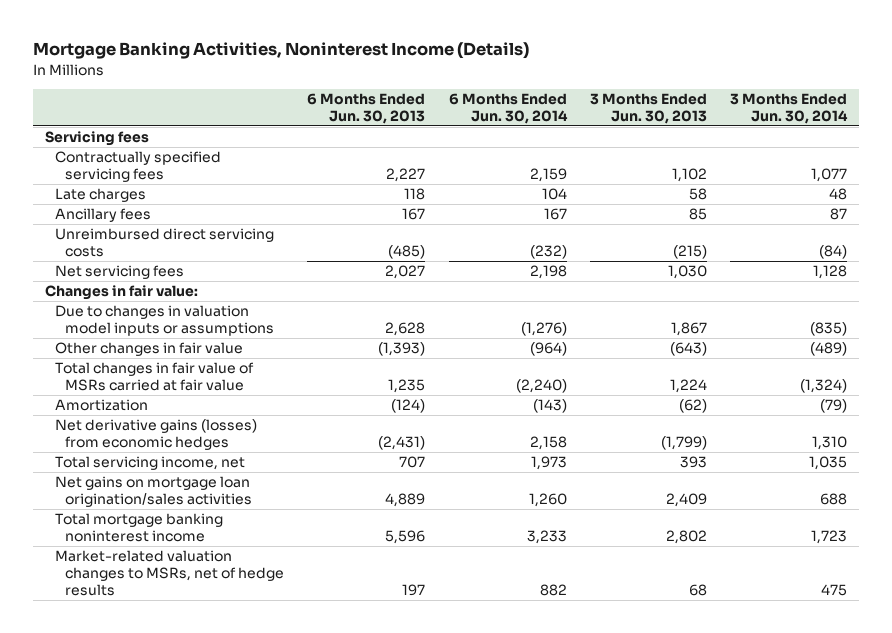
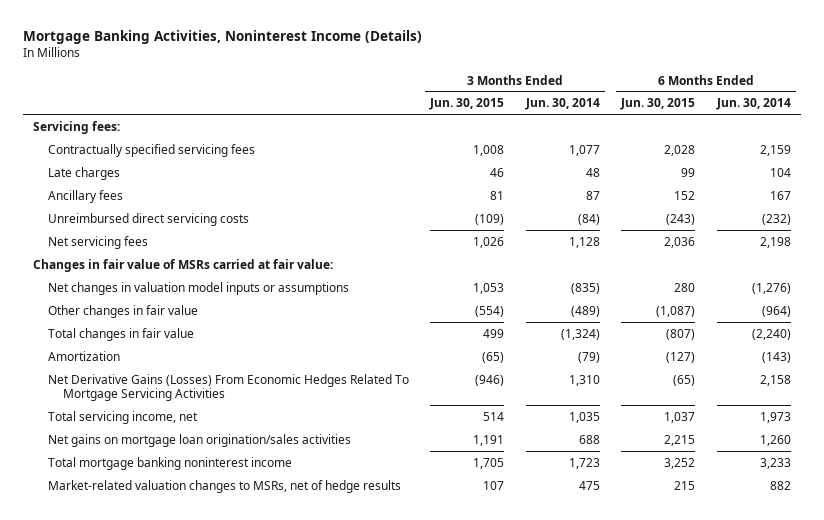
- | 6 Months Ended Jun. 30, 2013 | 6 Months Ended Jun. 30, 2014 | 3 Months Ended Jun. 30, 2013 | 3 Months Ended Jun. 30, 2014
+ | 3 Months Ended Jun. 30, 2015 | 3 Months Ended Jun. 30, 2014 | 6 Months Ended Jun. 30, 2015 | 6 Months Ended Jun. 30, 2014
- Servicing fees
+ Servicing fees:
- Changes in fair value:
- Due to changes in valuation model inputs or assumptions | 2,628 | (1,276) | 1,867 | (835)
+ Changes in fair value of MSRs carried at fair value:
+ Net changes in valuation model inputs or assumptions | 1,053 | (835) | 280 | (1,276)
- Total changes in fair value of MSRs carried at fair value | 1,235 | (2,240) | 1,224 | (1,324)
+ Total changes in fair value | 499 | (1,324) | (807) | (2,240)
- Net derivative gains (losses) from economic hedges | (2,431) | 2,158 | (1,799) | 1,310
+ Net Derivative Gains (Losses) From Economic Hedges Related To Mortgage Servicing Activities | (946) | 1,310 | (65) | 2,158

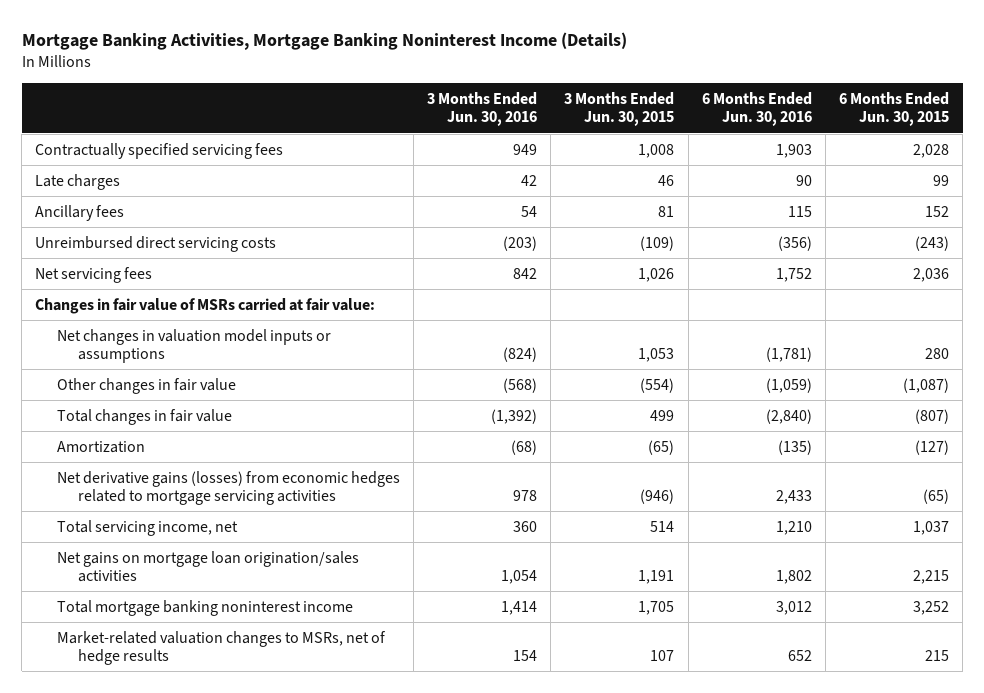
- Mortgage Banking Activities, Noninterest Income (Details)
+ Mortgage Banking Activities, Mortgage Banking Noninterest Income (Details)
- | 3 Months Ended Jun. 30, 2015 | 3 Months Ended Jun. 30, 2014 | 6 Months Ended Jun. 30, 2015 | 6 Months Ended Jun. 30, 2014
+ | 3 Months Ended Jun. 30, 2016 | 3 Months Ended Jun. 30, 2015 | 6 Months Ended Jun. 30, 2016 | 6 Months Ended Jun. 30, 2015
- Servicing fees:
- Net Derivative Gains (Losses) From Economic Hedges Related To Mortgage Servicing Activities | (946) | 1,310 | (65) | 2,158
+ Net derivative gains (losses) from economic hedges related to mortgage servicing activities | 978 | (946) | 2,433 | (65)

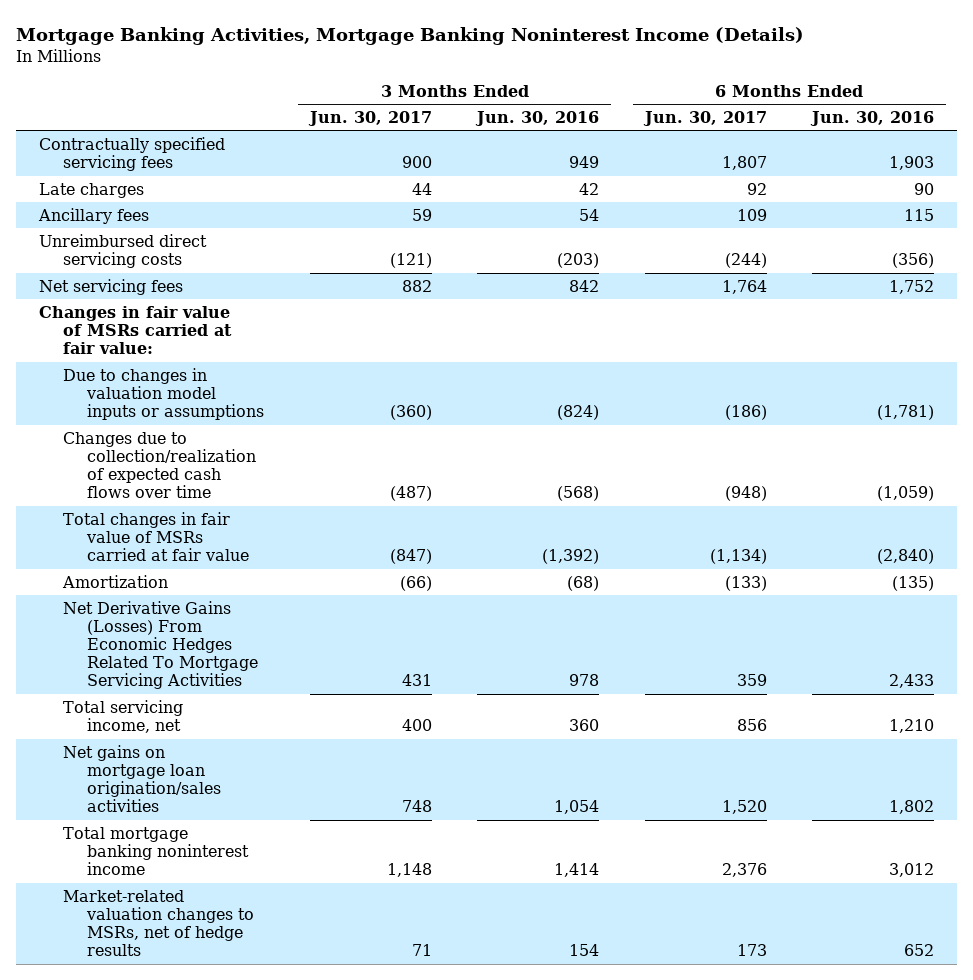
- | 3 Months Ended Jun. 30, 2016 | 3 Months Ended Jun. 30, 2015 | 6 Months Ended Jun. 30, 2016 | 6 Months Ended Jun. 30, 2015
+ | 3 Months Ended Jun. 30, 2017 | 3 Months Ended Jun. 30, 2016 | 6 Months Ended Jun. 30, 2017 | 6 Months Ended Jun. 30, 2016
- Net changes in valuation model inputs or assumptions | (824) | 1,053 | (1,781) | 280
- Other changes in fair value | (568) | (554) | (1,059) | (1,087)
- Total changes in fair value | (1,392) | 499 | (2,840) | (807)
+ Due to changes in valuation model inputs or assumptions | (360) | (824) | (186) | (1,781)
+ Changes due to collection/realization of expected cash flows over time | (487) | (568) | (948) | (1,059)
+ Total changes in fair value of MSRs carried at fair value | (847) | (1,392) | (1,134) | (2,840)
- Net derivative gains (losses) from economic hedges related to mortgage servicing activities | 978 | (946) | 2,433 | (65)
+ Net Derivative Gains (Losses) From Economic Hedges Related To Mortgage Servicing Activities | 431 | 978 | 359 | 2,433

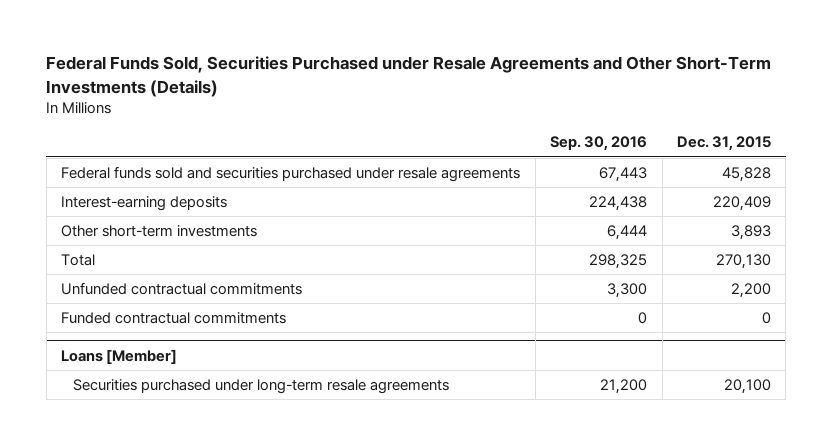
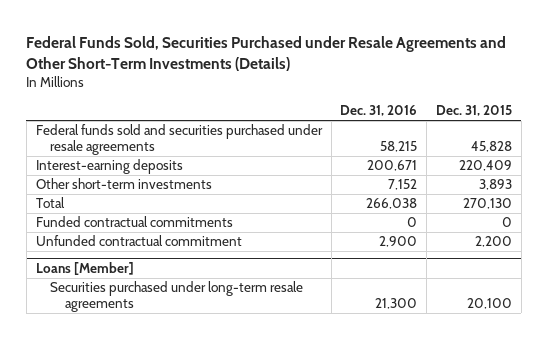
- | Sep. 30, 2016 | Dec. 31, 2015
+ | Dec. 31, 2016 | Dec. 31, 2015
- Unfunded contractual commitments | 3,300 | 2,200
+ Unfunded contractual commitment | 2,900 | 2,200

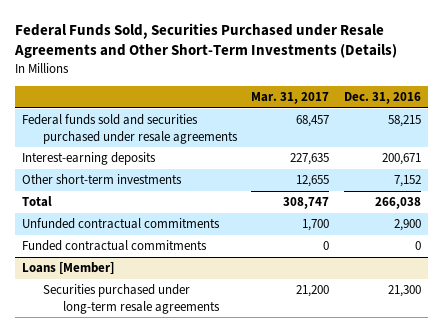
- | Dec. 31, 2016 | Dec. 31, 2015
+ | Mar. 31, 2017 | Dec. 31, 2016
+ Unfunded contractual commitments | 1,700 | 2,900
- Unfunded contractual commitment | 2,900 | 2,200

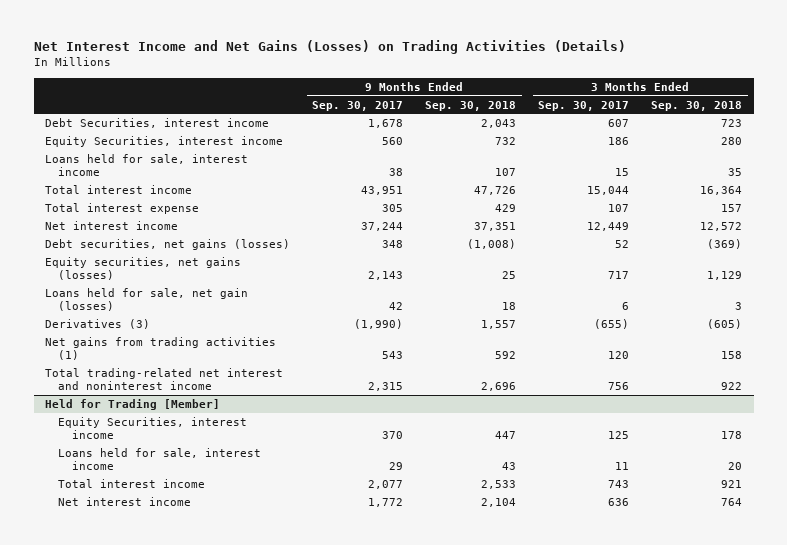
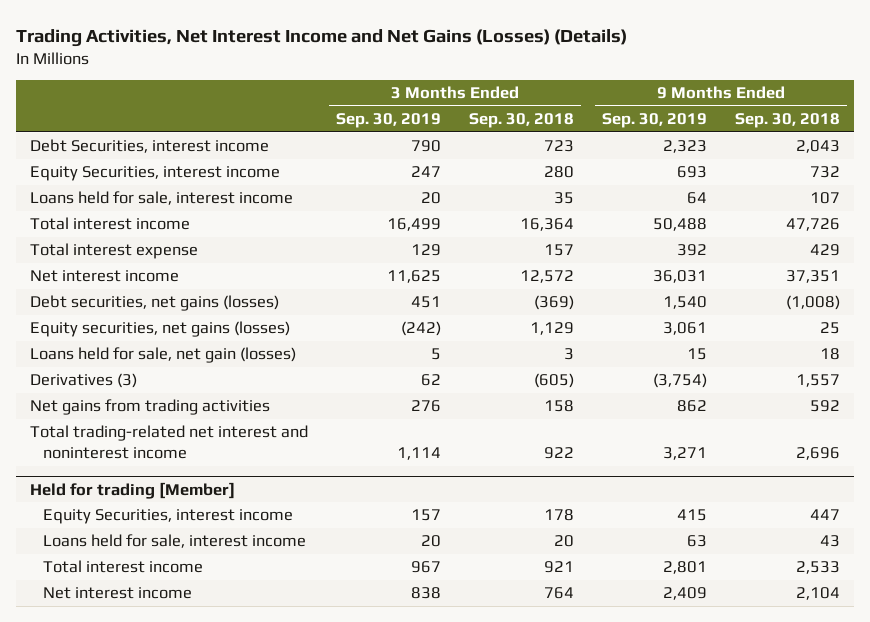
- Net Interest Income and Net Gains (Losses) on Trading Activities (Details)
+ Trading Activities, Net Interest Income and Net Gains (Losses) (Details)
- | 9 Months Ended Sep. 30, 2017 | 9 Months Ended Sep. 30, 2018 | 3 Months Ended Sep. 30, 2017 | 3 Months Ended Sep. 30, 2018
+ | 3 Months Ended Sep. 30, 2019 | 3 Months Ended Sep. 30, 2018 | 9 Months Ended Sep. 30, 2019 | 9 Months Ended Sep. 30, 2018
- Net gains from trading activities (1) | 543 | 592 | 120 | 158
+ Net gains from trading activities | 276 | 158 | 862 | 592
- Held for Trading [Member]
+ Held for trading [Member]

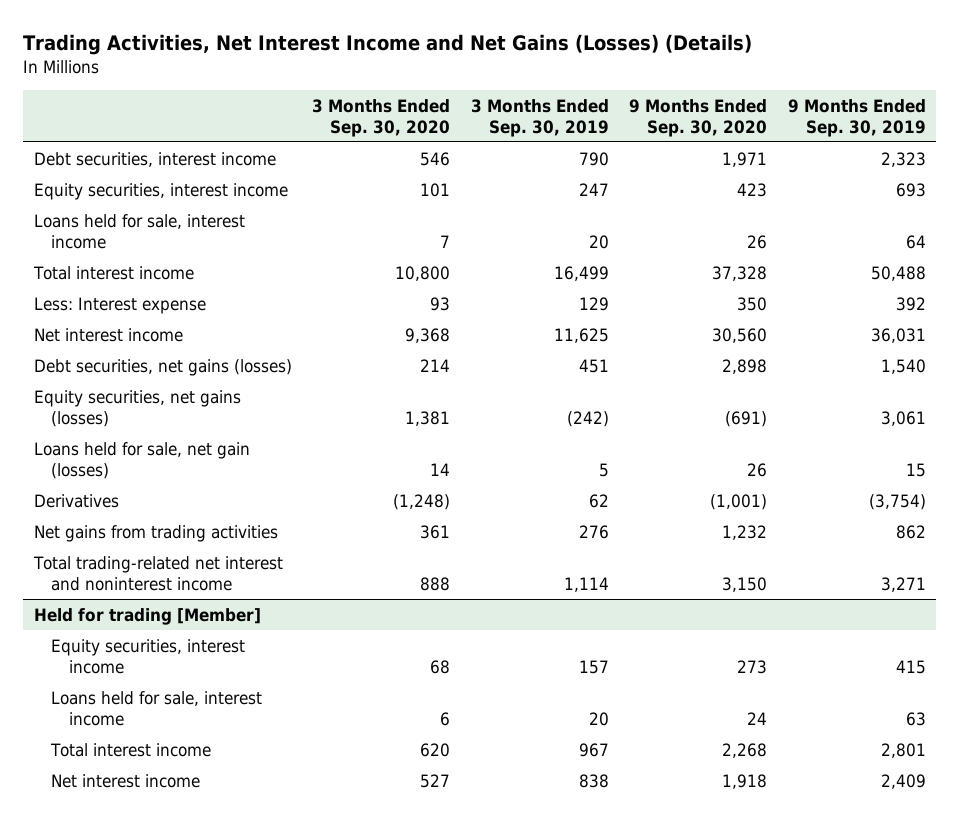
- | 3 Months Ended Sep. 30, 2019 | 3 Months Ended Sep. 30, 2018 | 9 Months Ended Sep. 30, 2019 | 9 Months Ended Sep. 30, 2018
+ | 3 Months Ended Sep. 30, 2020 | 3 Months Ended Sep. 30, 2019 | 9 Months Ended Sep. 30, 2020 | 9 Months Ended Sep. 30, 2019
- Debt Securities, interest income | 790 | 723 | 2,323 | 2,043
- Equity Securities, interest income | 247 | 280 | 693 | 732
+ Debt securities, interest income | 546 | 790 | 1,971 | 2,323
+ Equity securities, interest income | 101 | 247 | 423 | 693
- Total interest expense | 129 | 157 | 392 | 429
+ Less: Interest expense | 93 | 129 | 350 | 392
- Derivatives (3) | 62 | (605) | (3,754) | 1,557
+ Derivatives | (1,248) | 62 | (1,001) | (3,754)
@ Held for trading [Member]
- Equity Securities, interest income | 157 | 178 | 415 | 447
+ Equity securities, interest income | 68 | 157 | 273 | 415

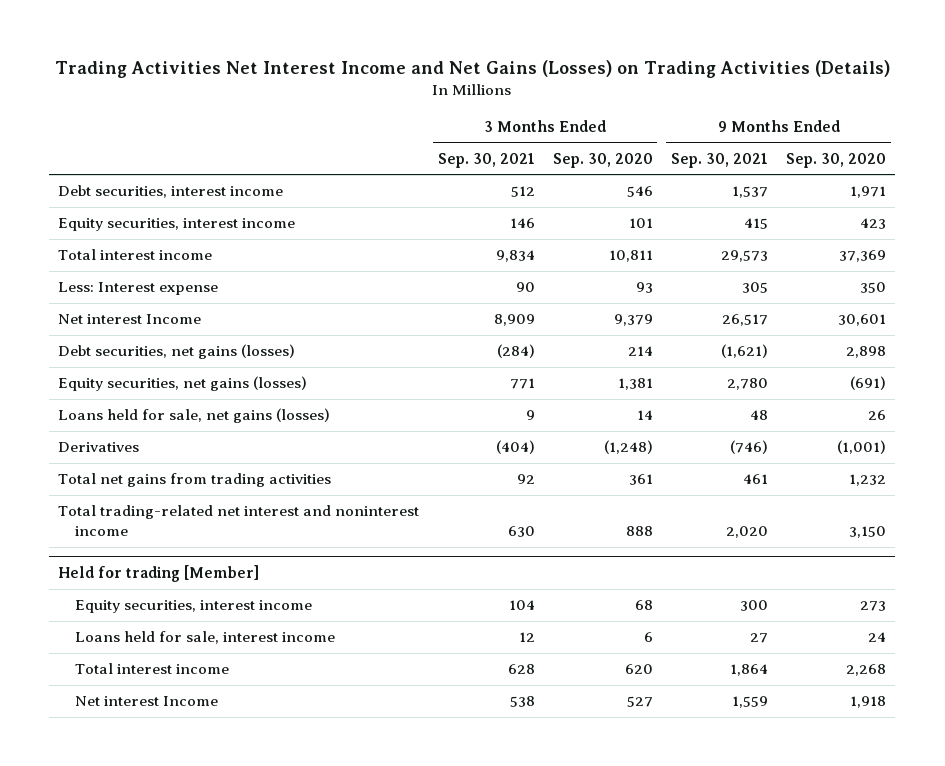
- Trading Activities, Net Interest Income and Net Gains (Losses) (Details)
+ Trading Activities Net Interest Income and Net Gains (Losses) on Trading Activities (Details)
- | 3 Months Ended Sep. 30, 2020 | 3 Months Ended Sep. 30, 2019 | 9 Months Ended Sep. 30, 2020 | 9 Months Ended Sep. 30, 2019
+ | 3 Months Ended Sep. 30, 2021 | 3 Months Ended Sep. 30, 2020 | 9 Months Ended Sep. 30, 2021 | 9 Months Ended Sep. 30, 2020
- Loans held for sale, interest income | 7 | 20 | 26 | 64
- Total interest income | 10,800 | 16,499 | 37,328 | 50,488
+ Total interest income | 9,834 | 10,811 | 29,573 | 37,369
- Net interest income | 9,368 | 11,625 | 30,560 | 36,031
+ Net interest Income | 8,909 | 9,379 | 26,517 | 30,601
- Loans held for sale, net gain (losses) | 14 | 5 | 26 | 15
+ Loans held for sale, net gains (losses) | 9 | 14 | 48 | 26
- Net gains from trading activities | 361 | 276 | 1,232 | 862
+ Total net gains from trading activities | 92 | 361 | 461 | 1,232
@ Held for trading [Member]
- Net interest income | 527 | 838 | 1,918 | 2,409
+ Net interest Income | 538 | 527 | 1,559 | 1,918

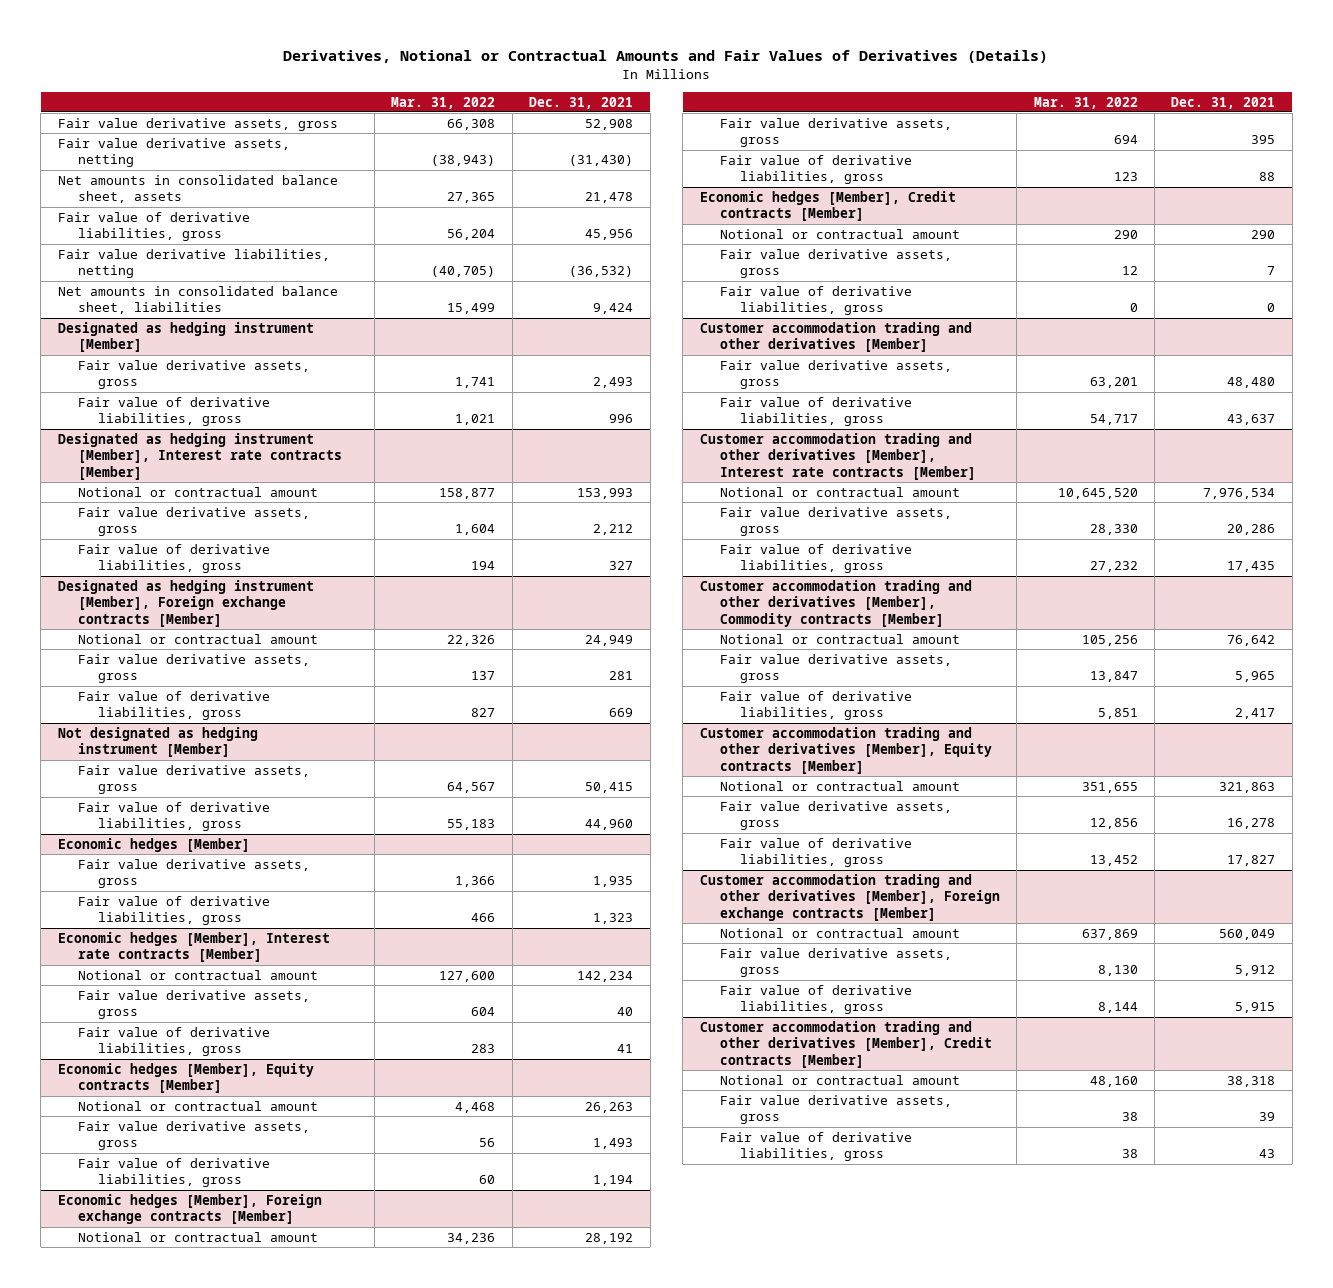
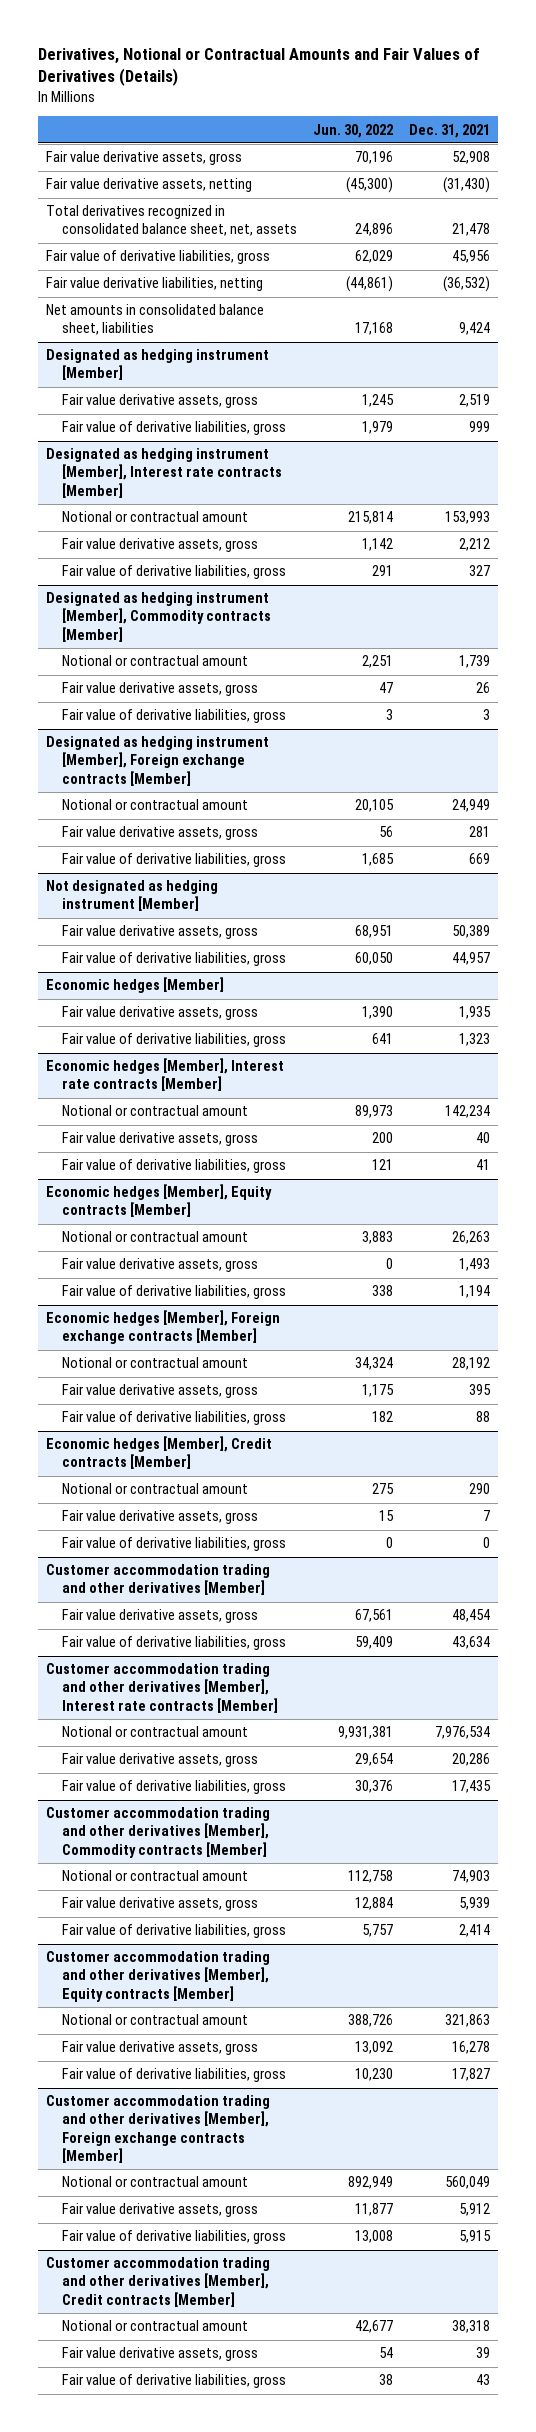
- | Mar. 31, 2022 | Dec. 31, 2021
+ | Jun. 30, 2022 | Dec. 31, 2021
- Net amounts in consolidated balance sheet, assets | 27,365 | 21,478
+ Total derivatives recognized in consolidated balance sheet, net, assets | 24,896 | 21,478
@ Designated as hedging instrument [Member]
- Fair value derivative assets, gross | 1,741 | 2,493
- Fair value of derivative liabilities, gross | 1,021 | 996
+ Fair value derivative assets, gross | 1,245 | 2,519
+ Fair value of derivative liabilities, gross | 1,979 | 999
+ Designated as hedging instrument [Member], Commodity contracts [Member]
+ Notional or contractual amount | 2,251 | 1,739
+ Fair value derivative assets, gross | 47 | 26
+ Fair value of derivative liabilities, gross | 3 | 3
@ Not designated as hedging instrument [Member]
- Fair value derivative assets, gross | 64,567 | 50,415
- Fair value of derivative liabilities, gross | 55,183 | 44,960
+ Fair value derivative assets, gross | 68,951 | 50,389
+ Fair value of derivative liabilities, gross | 60,050 | 44,957
@ Customer accommodation trading and other derivatives [Member]
- Fair value derivative assets, gross | 63,201 | 48,480
- Fair value of derivative liabilities, gross | 54,717 | 43,637
+ Fair value derivative assets, gross | 67,561 | 48,454
+ Fair value of derivative liabilities, gross | 59,409 | 43,634
@ Customer accommodation trading and other derivatives [Member], Commodity contracts [Member]
- Notional or contractual amount | 105,256 | 76,642
- Fair value derivative assets, gross | 13,847 | 5,965
- Fair value of derivative liabilities, gross | 5,851 | 2,417
+ Notional or contractual amount | 112,758 | 74,903
+ Fair value derivative assets, gross | 12,884 | 5,939
+ Fair value of derivative liabilities, gross | 5,757 | 2,414

